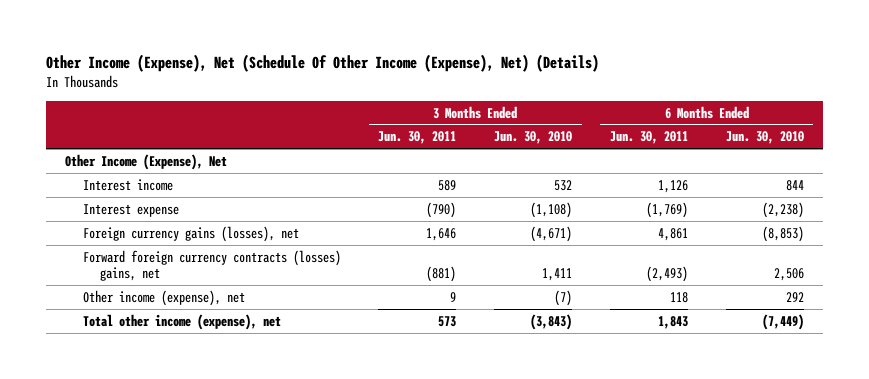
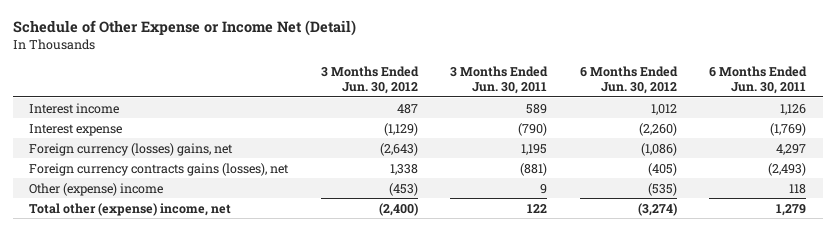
- Other Income (Expense), Net (Schedule Of Other Income (Expense), Net) (Details)
+ Schedule of Other Expense or Income Net (Detail)
- | 3 Months Ended Jun. 30, 2011 | 3 Months Ended Jun. 30, 2010 | 6 Months Ended Jun. 30, 2011 | 6 Months Ended Jun. 30, 2010
+ | 3 Months Ended Jun. 30, 2012 | 3 Months Ended Jun. 30, 2011 | 6 Months Ended Jun. 30, 2012 | 6 Months Ended Jun. 30, 2011
- Other Income (Expense), Net
- Foreign currency gains (losses), net | 1,646 | (4,671) | 4,861 | (8,853)
- Forward foreign currency contracts (losses) gains, net | (881) | 1,411 | (2,493) | 2,506
- Other income (expense), net | 9 | (7) | 118 | 292
- Total other income (expense), net | 573 | (3,843) | 1,843 | (7,449)
+ Foreign currency (losses) gains, net | (2,643) | 1,195 | (1,086) | 4,297
+ Foreign currency contracts gains (losses), net | 1,338 | (881) | (405) | (2,493)
+ Other (expense) income | (453) | 9 | (535) | 118
+ Total other (expense) income, net | (2,400) | 122 | (3,274) | 1,279

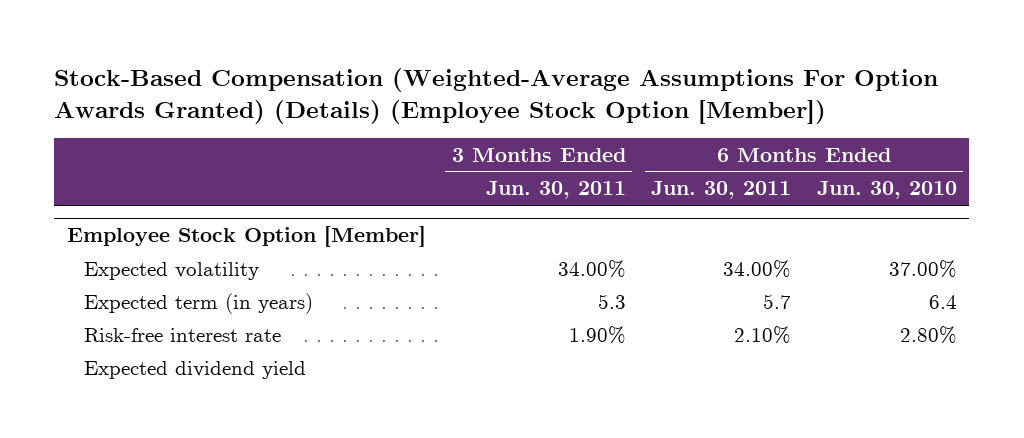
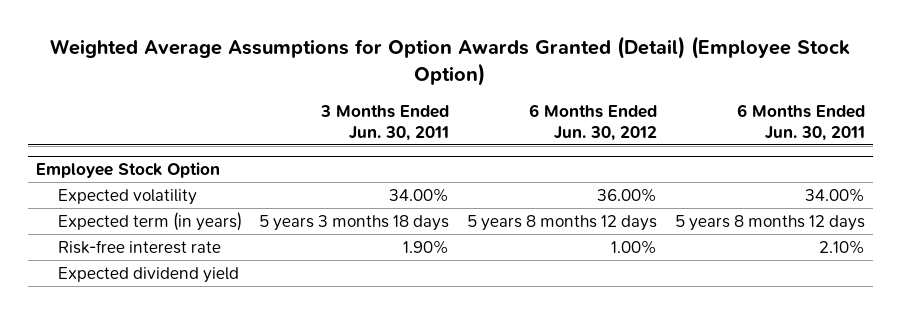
- Stock-Based Compensation (Weighted-Average Assumptions For Option Awards Granted) (Details) (Employee Stock Option [Member])
+ Weighted Average Assumptions for Option Awards Granted (Detail) (Employee Stock Option)
- | 3 Months Ended Jun. 30, 2011 | 6 Months Ended Jun. 30, 2011 | 6 Months Ended Jun. 30, 2010
+ | 3 Months Ended Jun. 30, 2011 | 6 Months Ended Jun. 30, 2012 | 6 Months Ended Jun. 30, 2011
- Employee Stock Option [Member]
+ Employee Stock Option
- Expected term (in years) | 5.3 | 5.7 | 6.4
+ Expected term (in years) | 5 years 3 months 18 days | 5 years 8 months 12 days | 5 years 8 months 12 days

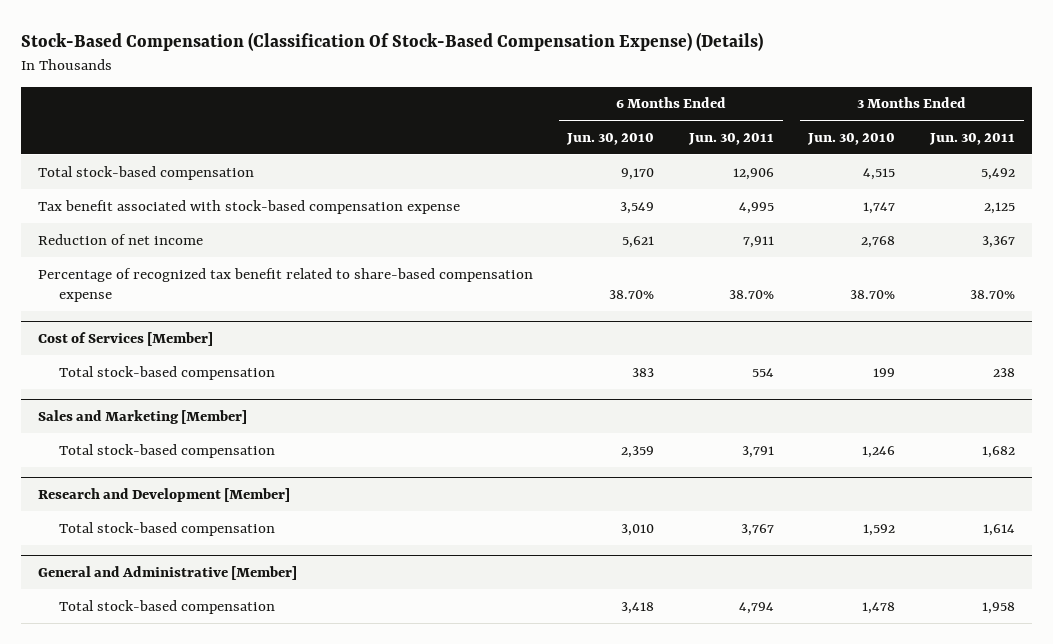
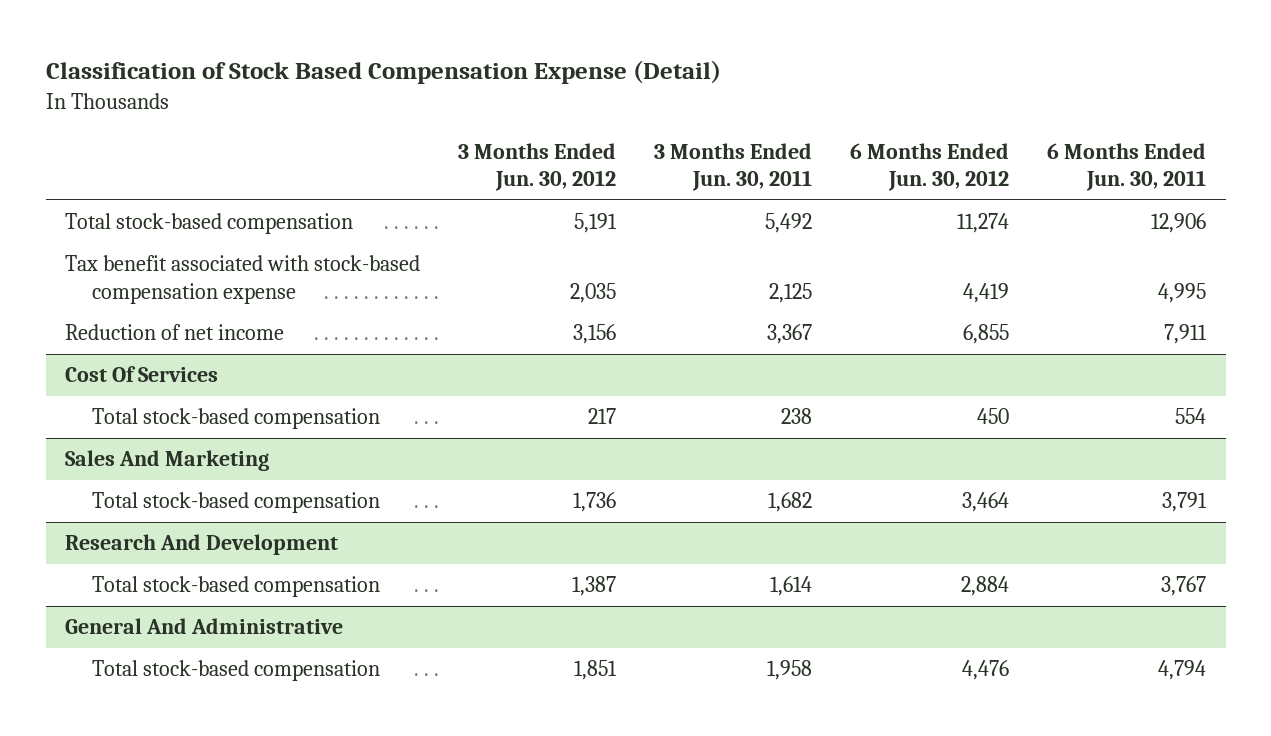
- Stock-Based Compensation (Classification Of Stock-Based Compensation Expense) (Details)
+ Classification of Stock Based Compensation Expense (Detail)
- | 6 Months Ended Jun. 30, 2010 | 6 Months Ended Jun. 30, 2011 | 3 Months Ended Jun. 30, 2010 | 3 Months Ended Jun. 30, 2011
+ | 3 Months Ended Jun. 30, 2012 | 3 Months Ended Jun. 30, 2011 | 6 Months Ended Jun. 30, 2012 | 6 Months Ended Jun. 30, 2011
- Percentage of recognized tax benefit related to share-based compensation expense | 38.70% | 38.70% | 38.70% | 38.70%
- Cost of Services [Member]
+ Cost Of Services
- Sales and Marketing [Member]
+ Sales And Marketing
- Research and Development [Member]
+ Research And Development
- General and Administrative [Member]
+ General And Administrative

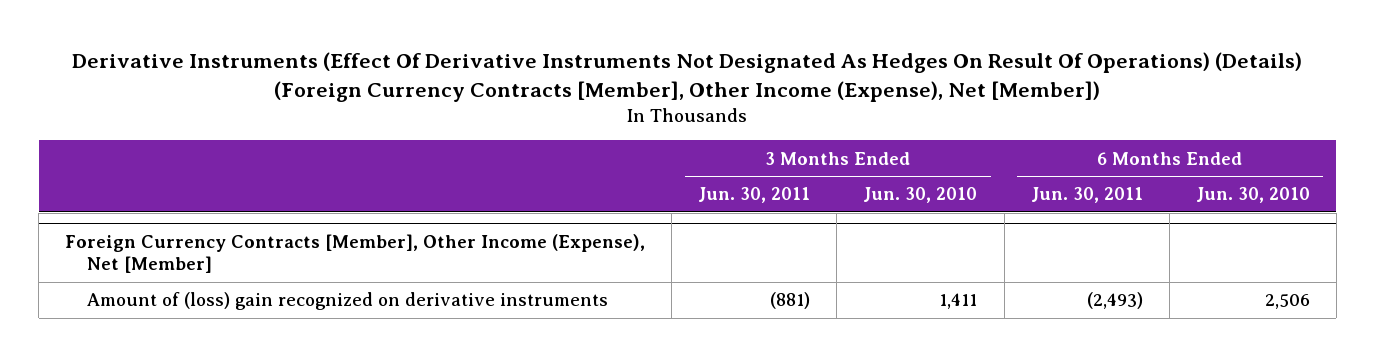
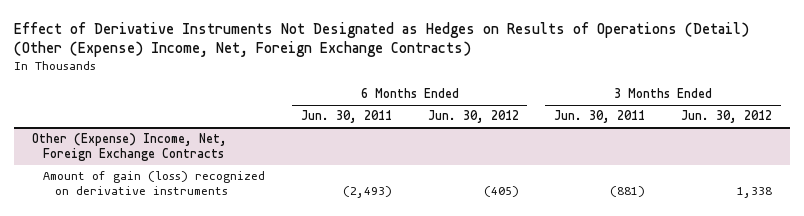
- Derivative Instruments (Effect Of Derivative Instruments Not Designated As Hedges On Result Of Operations) (Details) (Foreign Currency Contracts [Member], Other Income (Expense), Net [Member])
+ Effect of Derivative Instruments Not Designated as Hedges on Results of Operations (Detail) (Other (Expense) Income, Net, Foreign Exchange Contracts)
- | 3 Months Ended Jun. 30, 2011 | 3 Months Ended Jun. 30, 2010 | 6 Months Ended Jun. 30, 2011 | 6 Months Ended Jun. 30, 2010
+ | 6 Months Ended Jun. 30, 2011 | 6 Months Ended Jun. 30, 2012 | 3 Months Ended Jun. 30, 2011 | 3 Months Ended Jun. 30, 2012
- Foreign Currency Contracts [Member], Other Income (Expense), Net [Member]
- Amount of (loss) gain recognized on derivative instruments | (881) | 1,411 | (2,493) | 2,506
+ Other (Expense) Income, Net, Foreign Exchange Contracts
+ Amount of gain (loss) recognized on derivative instruments | (2,493) | (405) | (881) | 1,338

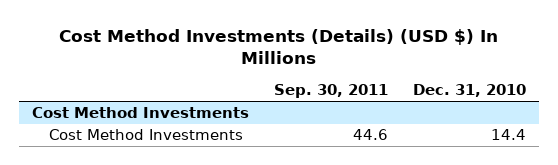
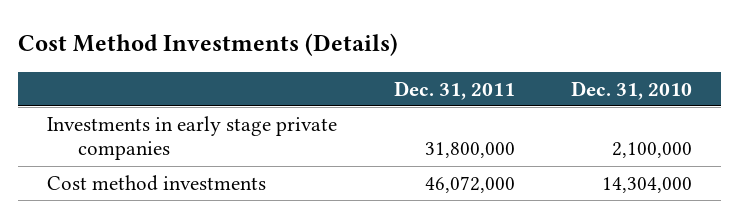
- Cost Method Investments (Details) (USD $) In Millions
+ Cost Method Investments (Details)
- | Sep. 30, 2011 | Dec. 31, 2010
+ | Dec. 31, 2011 | Dec. 31, 2010
- Cost Method Investments
- Cost Method Investments | 44.6 | 14.4
+ Investments in early stage private companies | 31,800,000 | 2,100,000
+ Cost method investments | 46,072,000 | 14,304,000

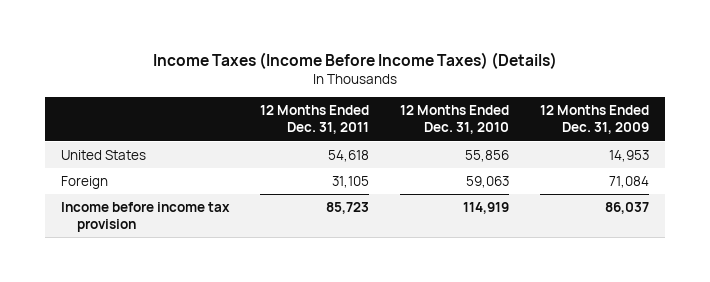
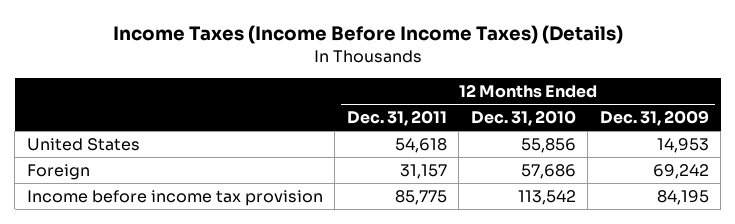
- Foreign | 31,105 | 59,063 | 71,084
- Income before income tax provision | 85,723 | 114,919 | 86,037
+ Foreign | 31,157 | 57,686 | 69,242
+ Income before income tax provision | 85,775 | 113,542 | 84,195

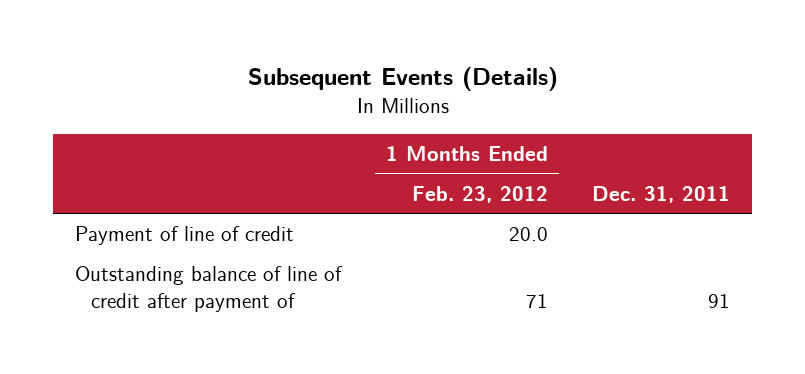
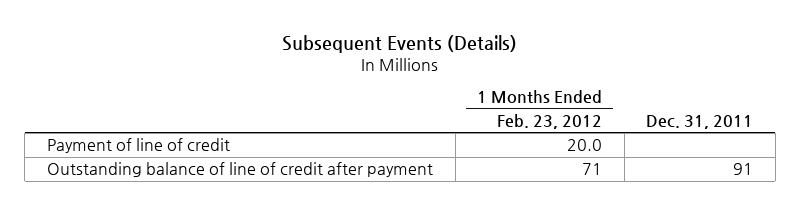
- Outstanding balance of line of credit after payment of | 71 | 91
+ Outstanding balance of line of credit after payment | 71 | 91

